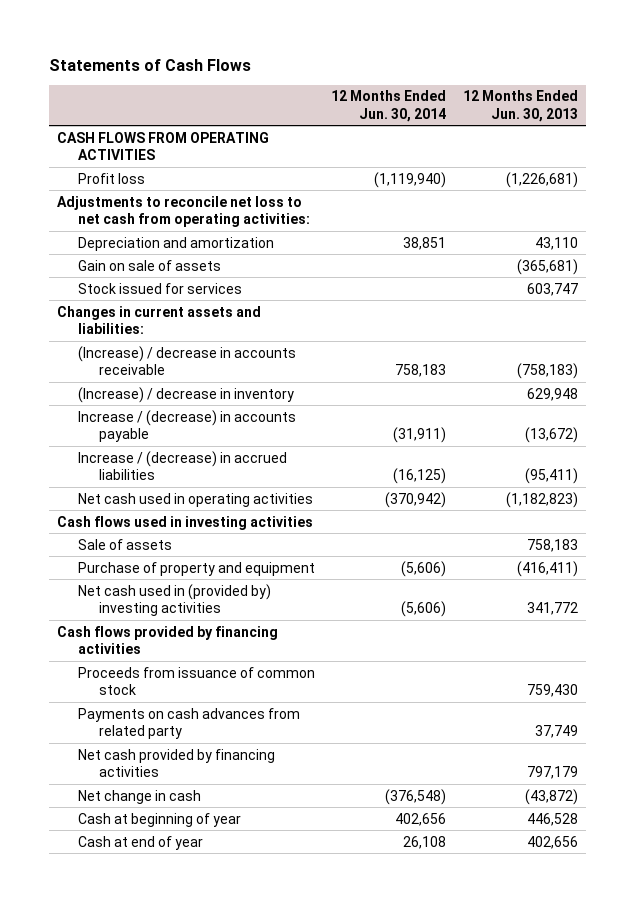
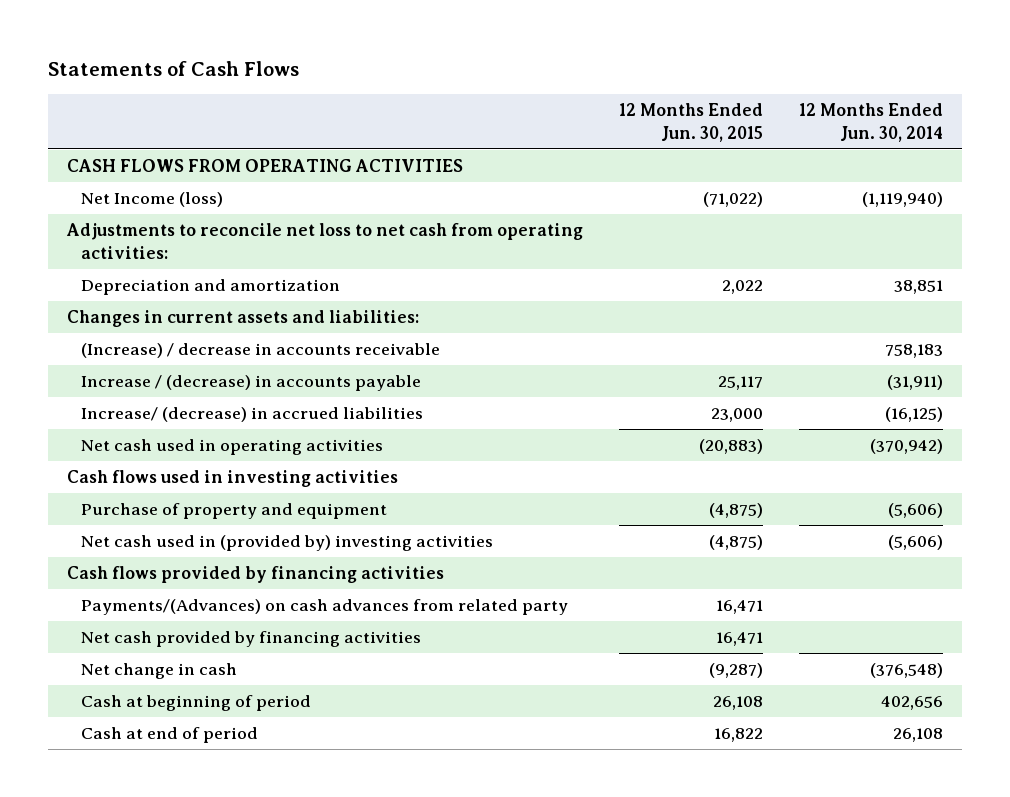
- | 12 Months Ended Jun. 30, 2014 | 12 Months Ended Jun. 30, 2013
+ | 12 Months Ended Jun. 30, 2015 | 12 Months Ended Jun. 30, 2014
- Profit loss | (1,119,940) | (1,226,681)
+ Net Income (loss) | (71,022) | (1,119,940)
- Gain on sale of assets | | (365,681)
- Stock issued for services | | 603,747
- (Increase) / decrease in inventory | | 629,948
- Increase / (decrease) in accrued liabilities | (16,125) | (95,411)
+ Increase/ (decrease) in accrued liabilities | 23,000 | (16,125)
- Sale of assets | | 758,183
- Proceeds from issuance of common stock | | 759,430
- Payments on cash advances from related party | | 37,749
+ Payments/(Advances) on cash advances from related party | 16,471 |
- Cash at beginning of year | 402,656 | 446,528
- Cash at end of year | 26,108 | 402,656
+ Cash at beginning of period | 26,108 | 402,656
+ Cash at end of period | 16,822 | 26,108

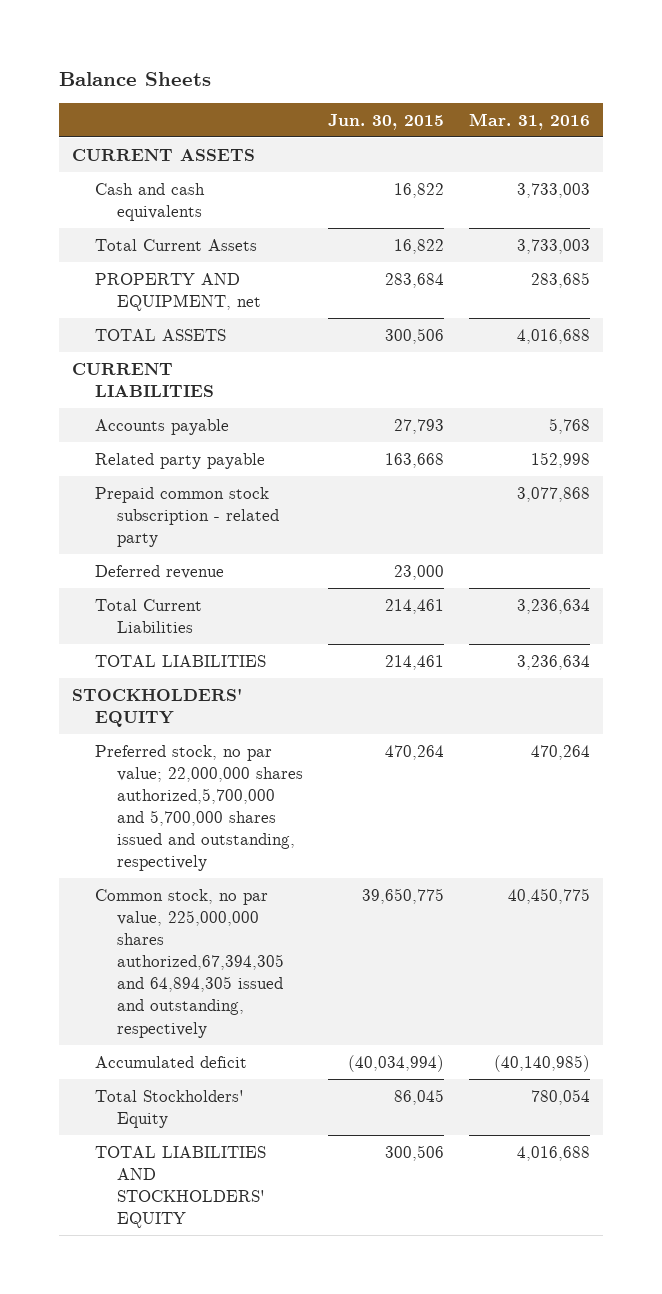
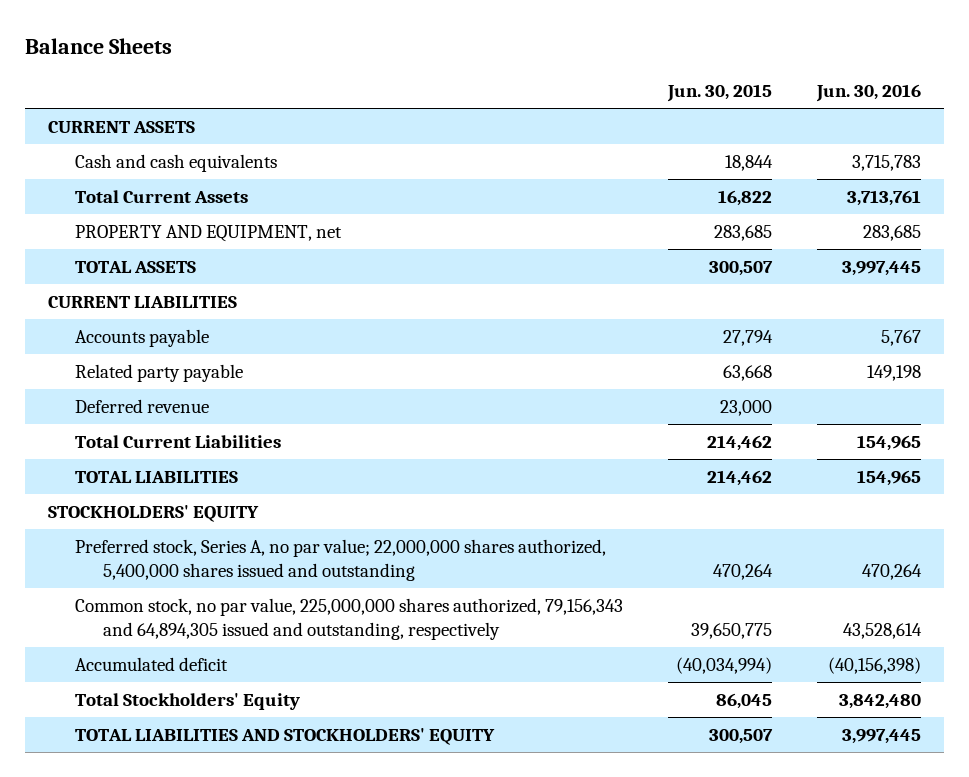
- | Jun. 30, 2015 | Mar. 31, 2016
+ | Jun. 30, 2015 | Jun. 30, 2016
- Cash and cash equivalents | 16,822 | 3,733,003
+ Cash and cash equivalents | 18,844 | 3,715,783
- PROPERTY AND EQUIPMENT, net | 283,684 | 283,685
- TOTAL ASSETS | 300,506 | 4,016,688
+ PROPERTY AND EQUIPMENT, net | 283,685 | 283,685
+ TOTAL ASSETS | 300,507 | 3,997,445
- Accounts payable | 27,793 | 5,768
- Related party payable | 163,668 | 152,998
- Prepaid common stock subscription - related party | | 3,077,868
+ Accounts payable | 27,794 | 5,767
+ Related party payable | 63,668 | 149,198
- Total Current Liabilities | 214,461 | 3,236,634
- TOTAL LIABILITIES | 214,461 | 3,236,634
+ Total Current Liabilities | 214,462 | 154,965
+ TOTAL LIABILITIES | 214,462 | 154,965
- Preferred stock, no par value; 22,000,000 shares authorized,5,700,000 and 5,700,000 shares issued and outstanding, respectively | 470,264 | 470,264
- Common stock, no par value, 225,000,000 shares authorized,67,394,305 and 64,894,305 issued and outstanding, respectively | 39,650,775 | 40,450,775
+ Preferred stock, Series A, no par value; 22,000,000 shares authorized, 5,400,000 shares issued and outstanding | 470,264 | 470,264
+ Common stock, no par value, 225,000,000 shares authorized, 79,156,343 and 64,894,305 issued and outstanding, respectively | 39,650,775 | 43,528,614
- TOTAL LIABILITIES AND STOCKHOLDERS' EQUITY | 300,506 | 4,016,688
+ TOTAL LIABILITIES AND STOCKHOLDERS' EQUITY | 300,507 | 3,997,445

